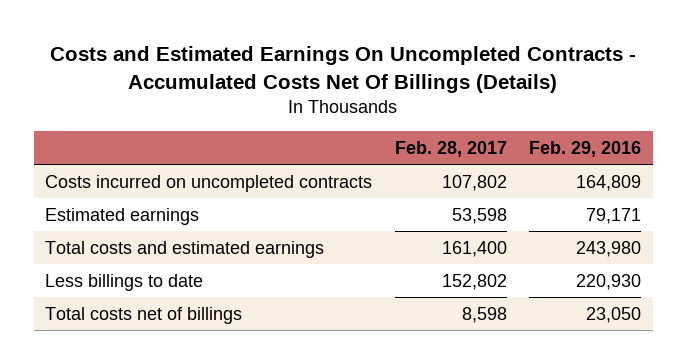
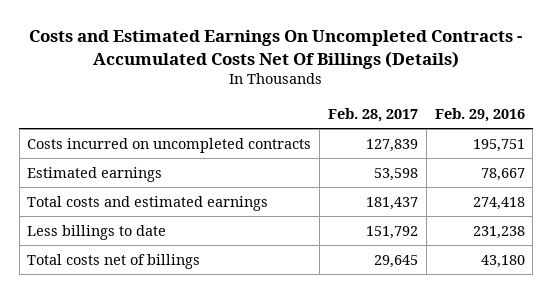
- Costs incurred on uncompleted contracts | 107,802 | 164,809
- Estimated earnings | 53,598 | 79,171
- Total costs and estimated earnings | 161,400 | 243,980
- Less billings to date | 152,802 | 220,930
- Total costs net of billings | 8,598 | 23,050
+ Costs incurred on uncompleted contracts | 127,839 | 195,751
+ Estimated earnings | 53,598 | 78,667
+ Total costs and estimated earnings | 181,437 | 274,418
+ Less billings to date | 151,792 | 231,238
+ Total costs net of billings | 29,645 | 43,180

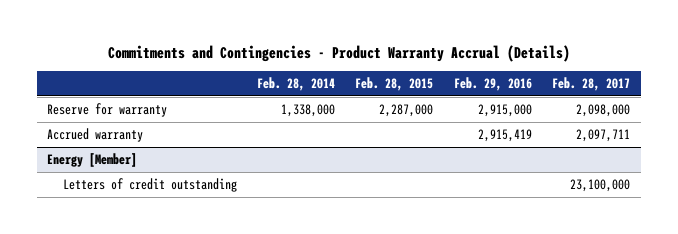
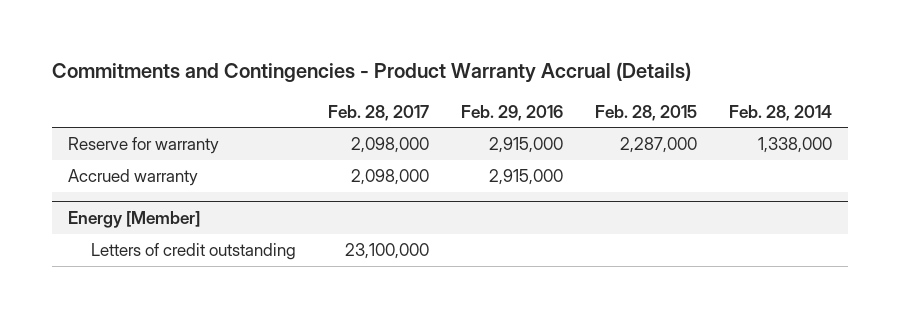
- | Feb. 28, 2014 | Feb. 28, 2015 | Feb. 29, 2016 | Feb. 28, 2017
+ | Feb. 28, 2017 | Feb. 29, 2016 | Feb. 28, 2015 | Feb. 28, 2014
- Accrued warranty | | | 2,915,419 | 2,097,711
+ Accrued warranty | 2,098,000 | 2,915,000 | |

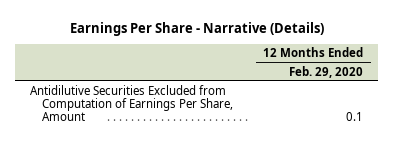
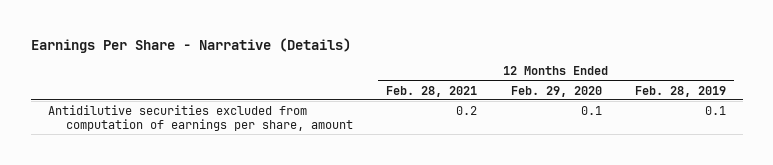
- | 12 Months Ended Feb. 29, 2020
+ | 12 Months Ended Feb. 28, 2021 | 12 Months Ended Feb. 29, 2020 | 12 Months Ended Feb. 28, 2019
- Antidilutive Securities Excluded from Computation of Earnings Per Share, Amount | 0.1
+ Antidilutive securities excluded from computation of earnings per share, amount | 0.2 | 0.1 | 0.1

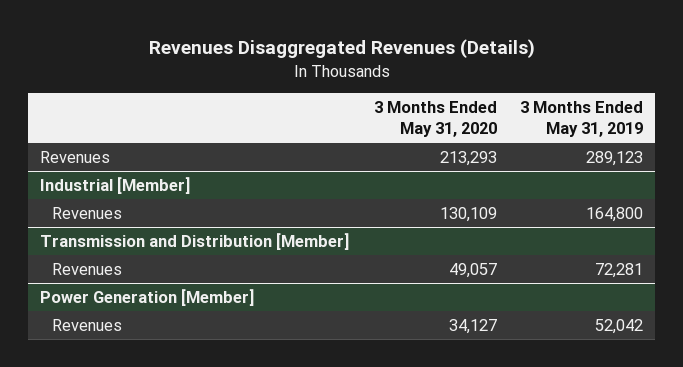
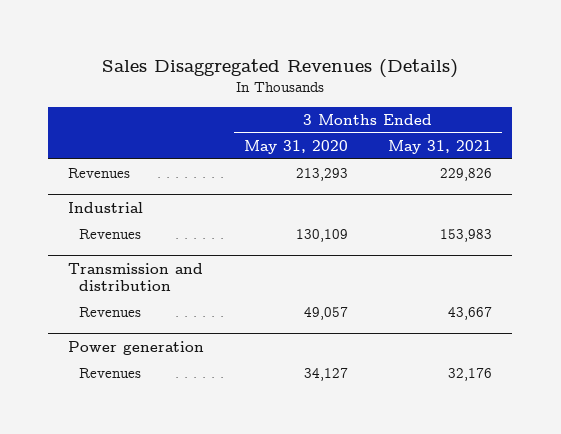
- Revenues Disaggregated Revenues (Details)
+ Sales Disaggregated Revenues (Details)
- | 3 Months Ended May 31, 2020 | 3 Months Ended May 31, 2019
+ | 3 Months Ended May 31, 2020 | 3 Months Ended May 31, 2021
- Industrial [Member]
+ Industrial
- Transmission and Distribution [Member]
+ Transmission and distribution
- Power Generation [Member]
+ Power generation

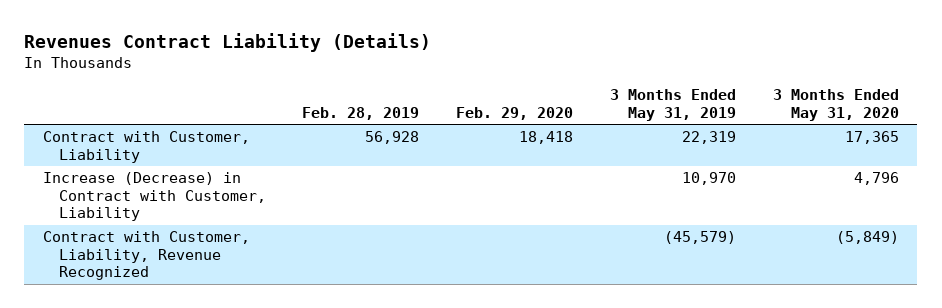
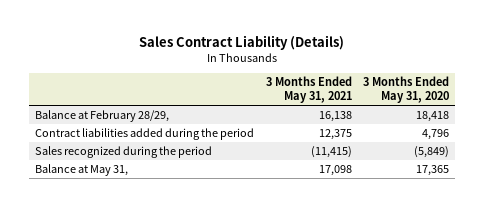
- Revenues Contract Liability (Details)
+ Sales Contract Liability (Details)
- | Feb. 28, 2019 | Feb. 29, 2020 | 3 Months Ended May 31, 2019 | 3 Months Ended May 31, 2020
+ | 3 Months Ended May 31, 2021 | 3 Months Ended May 31, 2020
- Contract with Customer, Liability | 56,928 | 18,418 | 22,319 | 17,365
- Increase (Decrease) in Contract with Customer, Liability | | | 10,970 | 4,796
- Contract with Customer, Liability, Revenue Recognized | | | (45,579) | (5,849)
+ Balance at February 28/29, | 16,138 | 18,418
+ Contract liabilities added during the period | 12,375 | 4,796
+ Sales recognized during the period | (11,415) | (5,849)
+ Balance at May 31, | 17,098 | 17,365

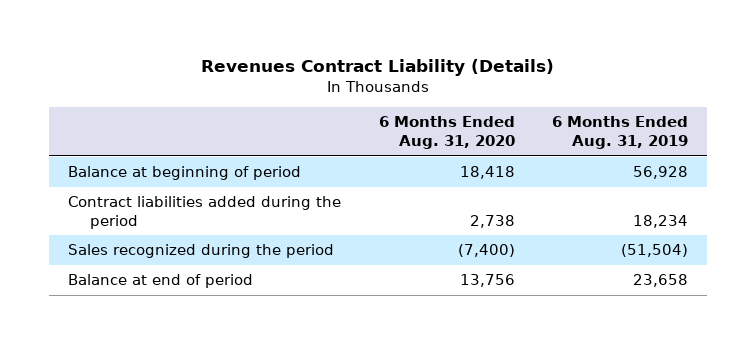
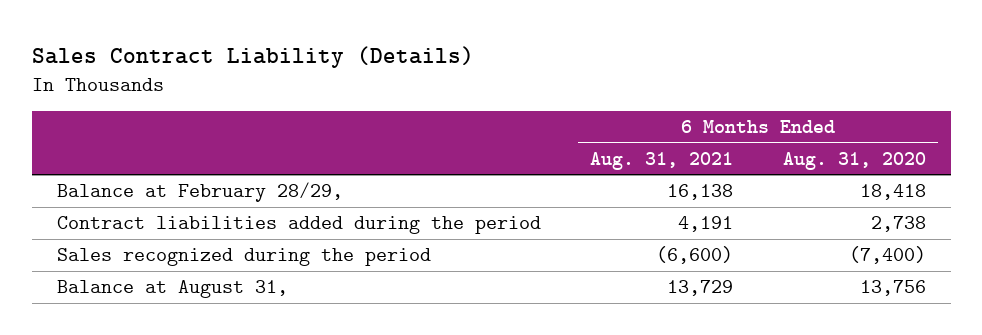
- Revenues Contract Liability (Details)
+ Sales Contract Liability (Details)
- | 6 Months Ended Aug. 31, 2020 | 6 Months Ended Aug. 31, 2019
+ | 6 Months Ended Aug. 31, 2021 | 6 Months Ended Aug. 31, 2020
- Balance at beginning of period | 18,418 | 56,928
+ Balance at February 28/29, | 16,138 | 18,418
- Balance at end of period | 13,756 | 23,658
+ Balance at August 31, | 13,729 | 13,756

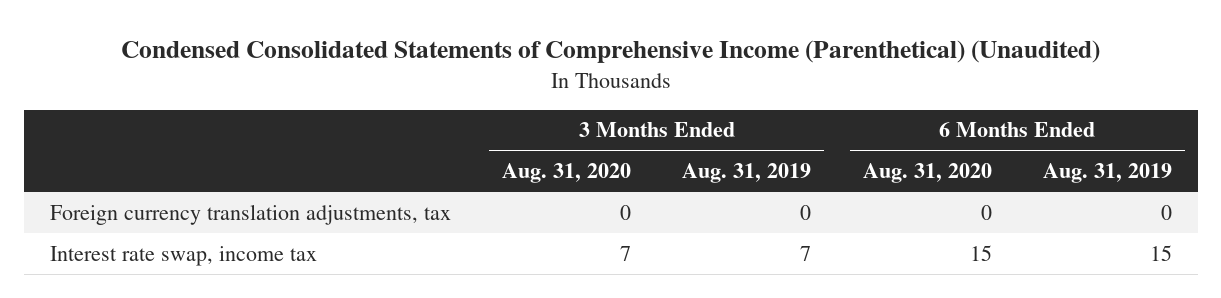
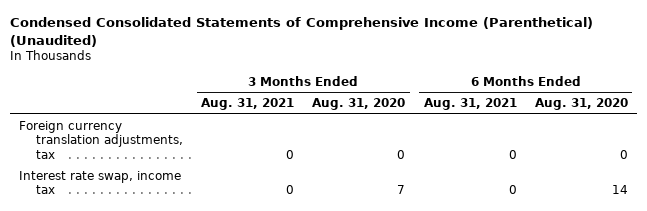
- | 3 Months Ended Aug. 31, 2020 | 3 Months Ended Aug. 31, 2019 | 6 Months Ended Aug. 31, 2020 | 6 Months Ended Aug. 31, 2019
+ | 3 Months Ended Aug. 31, 2021 | 3 Months Ended Aug. 31, 2020 | 6 Months Ended Aug. 31, 2021 | 6 Months Ended Aug. 31, 2020
- Interest rate swap, income tax | 7 | 7 | 15 | 15
+ Interest rate swap, income tax | 0 | 7 | 0 | 14

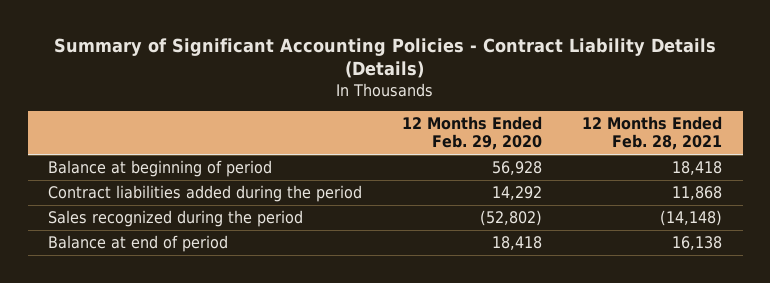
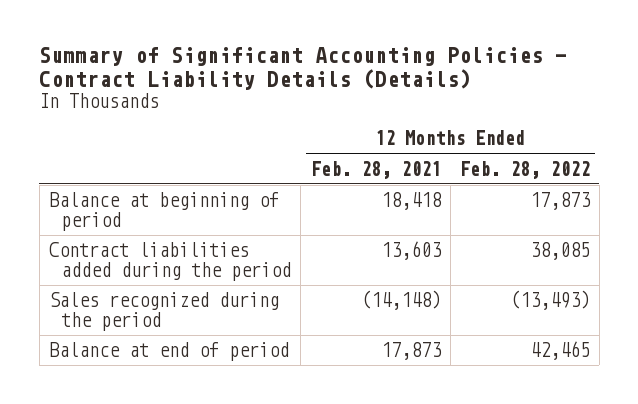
- | 12 Months Ended Feb. 29, 2020 | 12 Months Ended Feb. 28, 2021
+ | 12 Months Ended Feb. 28, 2021 | 12 Months Ended Feb. 28, 2022
- Contract liabilities added during the period | 14,292 | 11,868
+ Contract liabilities added during the period | 13,603 | 38,085
- Balance at end of period | 18,418 | 16,138
+ Balance at end of period | 17,873 | 42,465

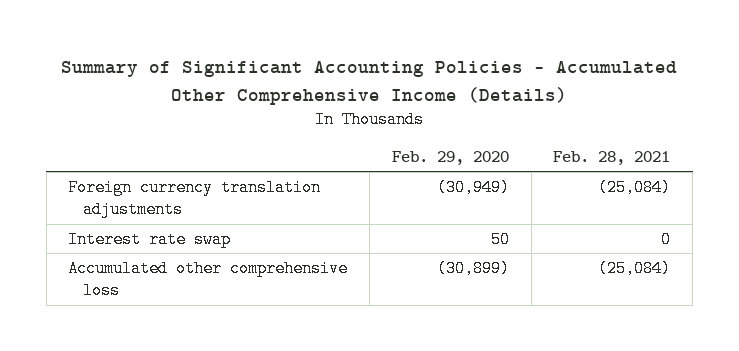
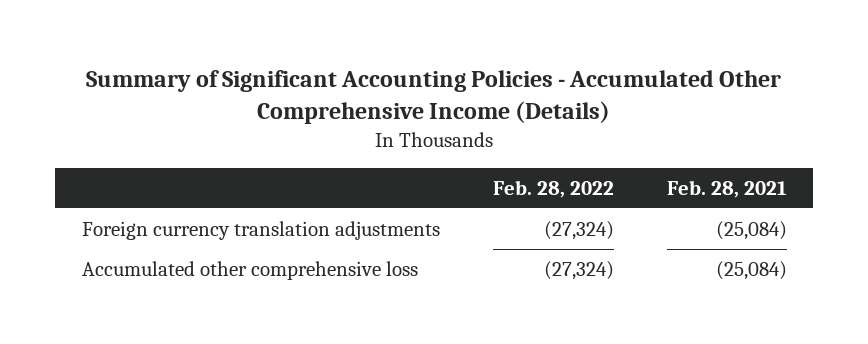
- | Feb. 29, 2020 | Feb. 28, 2021
+ | Feb. 28, 2022 | Feb. 28, 2021
- Interest rate swap | 50 | 0

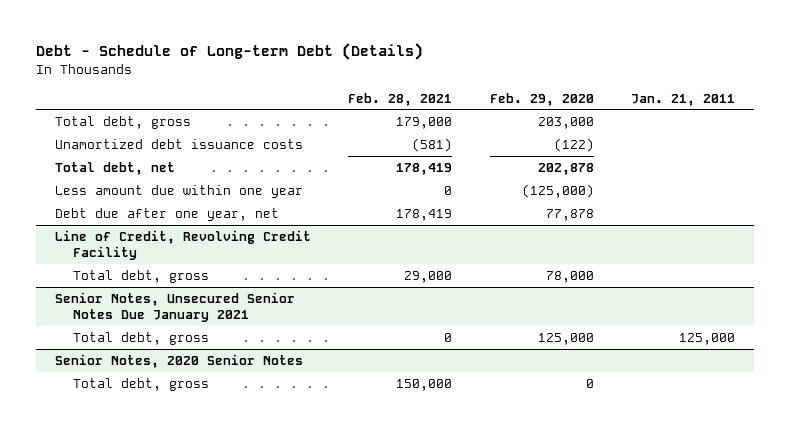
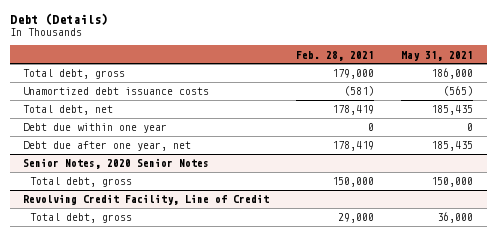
- Debt - Schedule of Long-term Debt (Details)
+ Debt (Details)
- | Feb. 28, 2021 | Feb. 29, 2020 | Jan. 21, 2011
+ | Feb. 28, 2021 | May 31, 2021
- Less amount due within one year | 0 | (125,000) |
+ Debt due within one year | 0 | 0
- Line of Credit, Revolving Credit Facility
- Total debt, gross | 29,000 | 78,000 |
- Senior Notes, Unsecured Senior Notes Due January 2021
- Total debt, gross | 0 | 125,000 | 125,000
+ Revolving Credit Facility, Line of Credit
+ Total debt, gross | 29,000 | 36,000

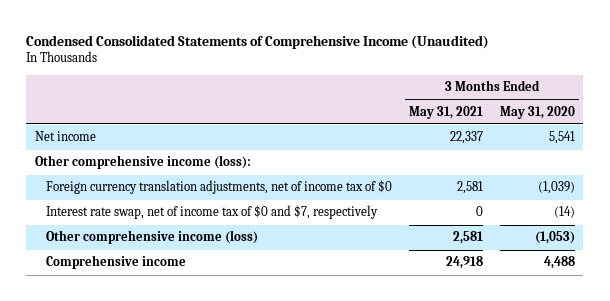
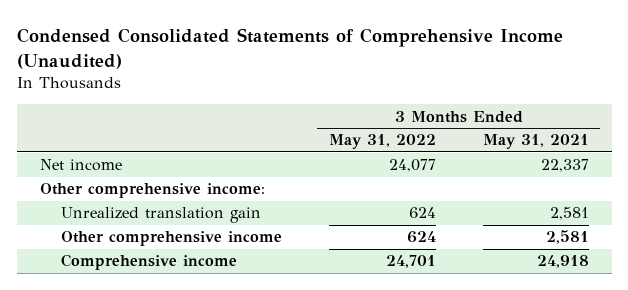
- | 3 Months Ended May 31, 2021 | 3 Months Ended May 31, 2020
+ | 3 Months Ended May 31, 2022 | 3 Months Ended May 31, 2021
- Other comprehensive income (loss):
- Foreign currency translation adjustments, net of income tax of $0 | 2,581 | (1,039)
- Interest rate swap, net of income tax of $0 and $7, respectively | 0 | (14)
- Other comprehensive income (loss) | 2,581 | (1,053)
+ Other comprehensive income:
+ Unrealized translation gain | 624 | 2,581
+ Other comprehensive income | 624 | 2,581

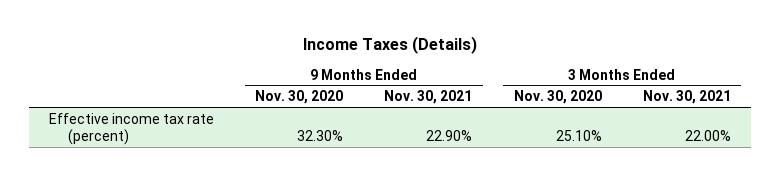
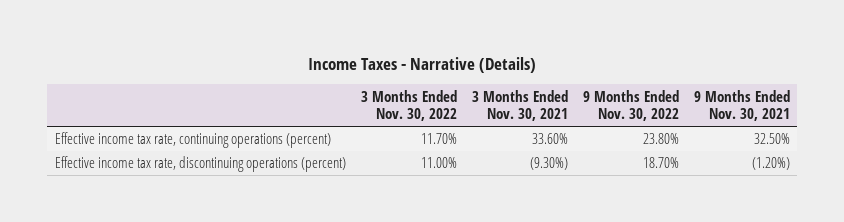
- Income Taxes (Details)
+ Income Taxes - Narrative (Details)
- | 9 Months Ended Nov. 30, 2020 | 9 Months Ended Nov. 30, 2021 | 3 Months Ended Nov. 30, 2020 | 3 Months Ended Nov. 30, 2021
+ | 3 Months Ended Nov. 30, 2022 | 3 Months Ended Nov. 30, 2021 | 9 Months Ended Nov. 30, 2022 | 9 Months Ended Nov. 30, 2021
- Effective income tax rate (percent) | 32.30% | 22.90% | 25.10% | 22.00%
+ Effective income tax rate, continuing operations (percent) | 11.70% | 33.60% | 23.80% | 32.50%
+ Effective income tax rate, discontinuing operations (percent) | 11.00% | (9.30%) | 18.70% | (1.20%)

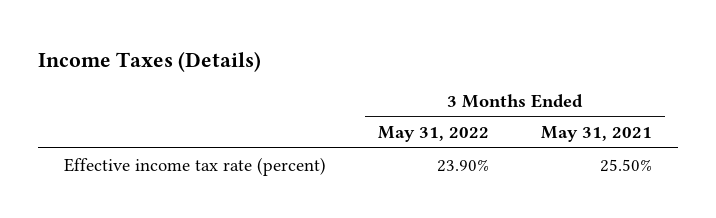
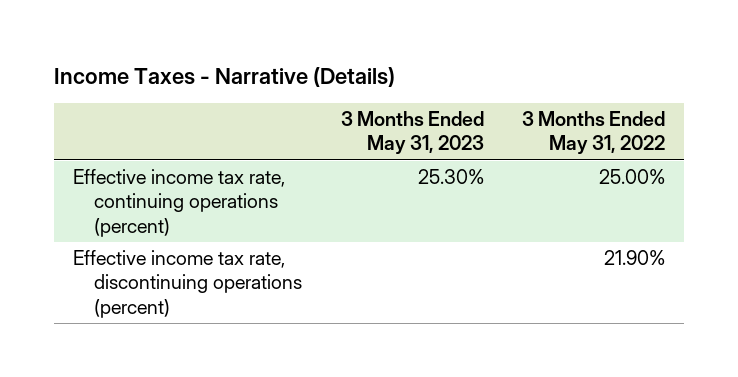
- Income Taxes (Details)
+ Income Taxes - Narrative (Details)
- | 3 Months Ended May 31, 2022 | 3 Months Ended May 31, 2021
+ | 3 Months Ended May 31, 2023 | 3 Months Ended May 31, 2022
- Effective income tax rate (percent) | 23.90% | 25.50%
+ Effective income tax rate, continuing operations (percent) | 25.30% | 25.00%
+ Effective income tax rate, discontinuing operations (percent) | | 21.90%

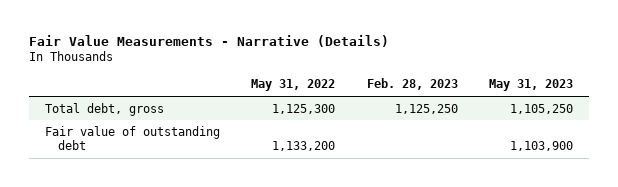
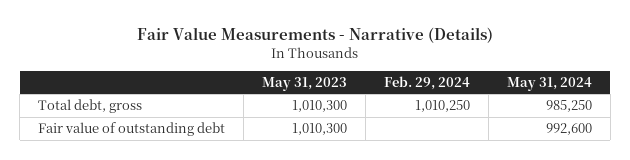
- | May 31, 2022 | Feb. 28, 2023 | May 31, 2023
+ | May 31, 2023 | Feb. 29, 2024 | May 31, 2024
- Total debt, gross | 1,125,300 | 1,125,250 | 1,105,250
- Fair value of outstanding debt | 1,133,200 | | 1,103,900
+ Total debt, gross | 1,010,300 | 1,010,250 | 985,250
+ Fair value of outstanding debt | 1,010,300 | | 992,600

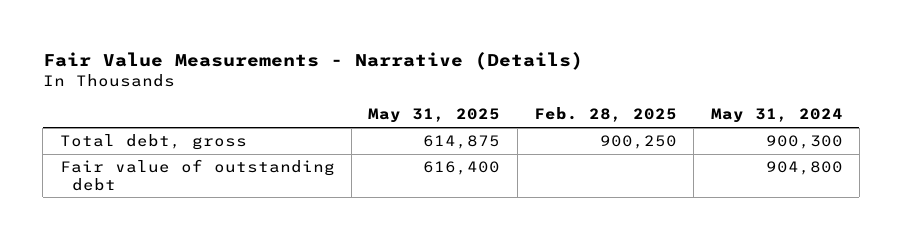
- | May 31, 2023 | Feb. 29, 2024 | May 31, 2024
+ | May 31, 2025 | Feb. 28, 2025 | May 31, 2024
- Total debt, gross | 1,010,300 | 1,010,250 | 985,250
- Fair value of outstanding debt | 1,010,300 | | 992,600
+ Total debt, gross | 614,875 | 900,250 | 900,300
+ Fair value of outstanding debt | 616,400 | | 904,800

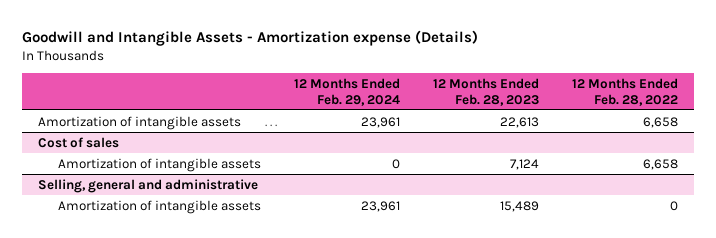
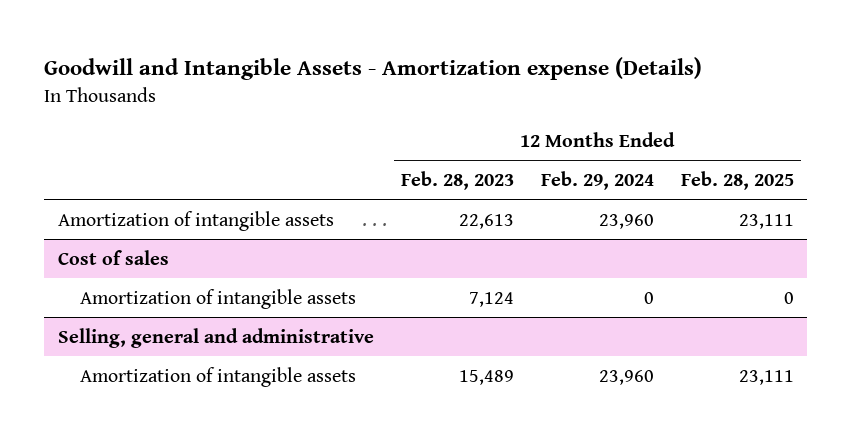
- | 12 Months Ended Feb. 29, 2024 | 12 Months Ended Feb. 28, 2023 | 12 Months Ended Feb. 28, 2022
+ | 12 Months Ended Feb. 28, 2023 | 12 Months Ended Feb. 29, 2024 | 12 Months Ended Feb. 28, 2025
- Amortization of intangible assets | 23,961 | 22,613 | 6,658
+ Amortization of intangible assets | 22,613 | 23,960 | 23,111
@ Selling, general and administrative
- Amortization of intangible assets | 23,961 | 15,489 | 0
+ Amortization of intangible assets | 15,489 | 23,960 | 23,111

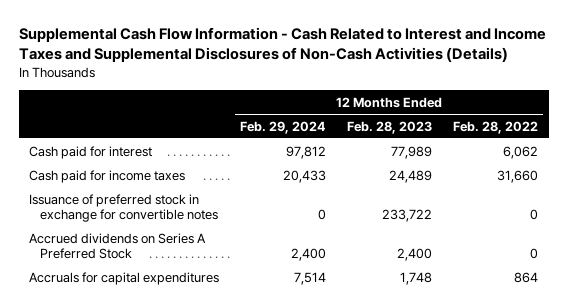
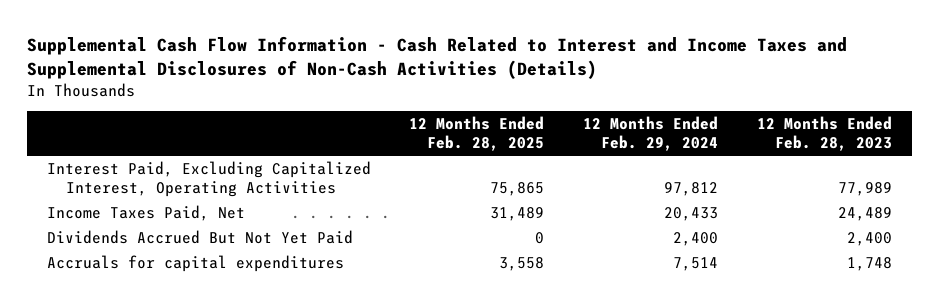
- | 12 Months Ended Feb. 29, 2024 | 12 Months Ended Feb. 28, 2023 | 12 Months Ended Feb. 28, 2022
+ | 12 Months Ended Feb. 28, 2025 | 12 Months Ended Feb. 29, 2024 | 12 Months Ended Feb. 28, 2023
- Cash paid for interest | 97,812 | 77,989 | 6,062
- Cash paid for income taxes | 20,433 | 24,489 | 31,660
- Issuance of preferred stock in exchange for convertible notes | 0 | 233,722 | 0
- Accrued dividends on Series A Preferred Stock | 2,400 | 2,400 | 0
+ Interest Paid, Excluding Capitalized Interest, Operating Activities | 75,865 | 97,812 | 77,989
+ Income Taxes Paid, Net | 31,489 | 20,433 | 24,489
+ Dividends Accrued But Not Yet Paid | 0 | 2,400 | 2,400

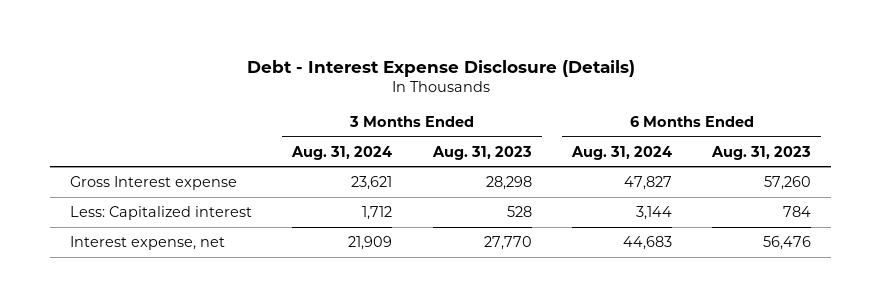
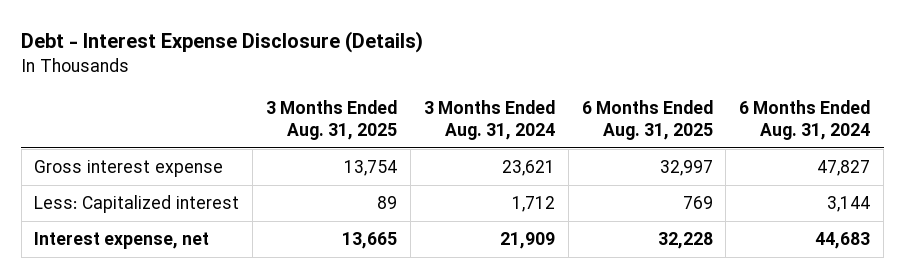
- | 3 Months Ended Aug. 31, 2024 | 3 Months Ended Aug. 31, 2023 | 6 Months Ended Aug. 31, 2024 | 6 Months Ended Aug. 31, 2023
+ | 3 Months Ended Aug. 31, 2025 | 3 Months Ended Aug. 31, 2024 | 6 Months Ended Aug. 31, 2025 | 6 Months Ended Aug. 31, 2024
- Gross Interest expense | 23,621 | 28,298 | 47,827 | 57,260
+ Gross interest expense | 13,754 | 23,621 | 32,997 | 47,827

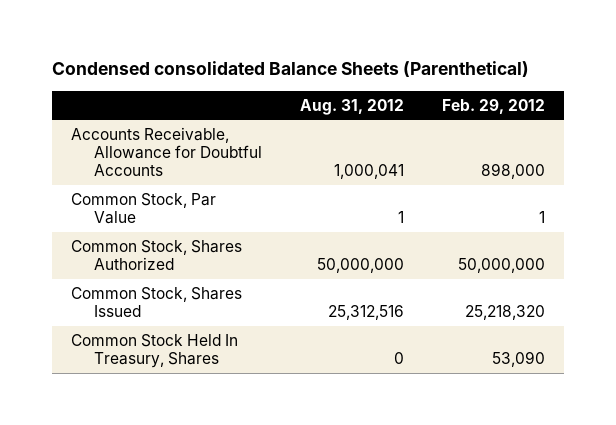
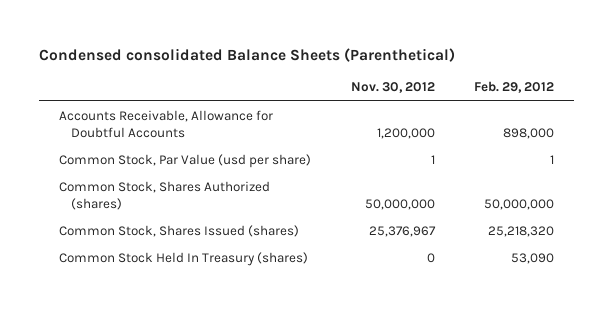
- | Aug. 31, 2012 | Feb. 29, 2012
+ | Nov. 30, 2012 | Feb. 29, 2012
- Common Stock, Par Value | 1 | 1
- Common Stock, Shares Authorized | 50,000,000 | 50,000,000
- Common Stock, Shares Issued | 25,312,516 | 25,218,320
- Common Stock Held In Treasury, Shares | 0 | 53,090
+ Common Stock, Par Value (usd per share) | 1 | 1
+ Common Stock, Shares Authorized (shares) | 50,000,000 | 50,000,000
+ Common Stock, Shares Issued (shares) | 25,376,967 | 25,218,320
+ Common Stock Held In Treasury (shares) | 0 | 53,090

